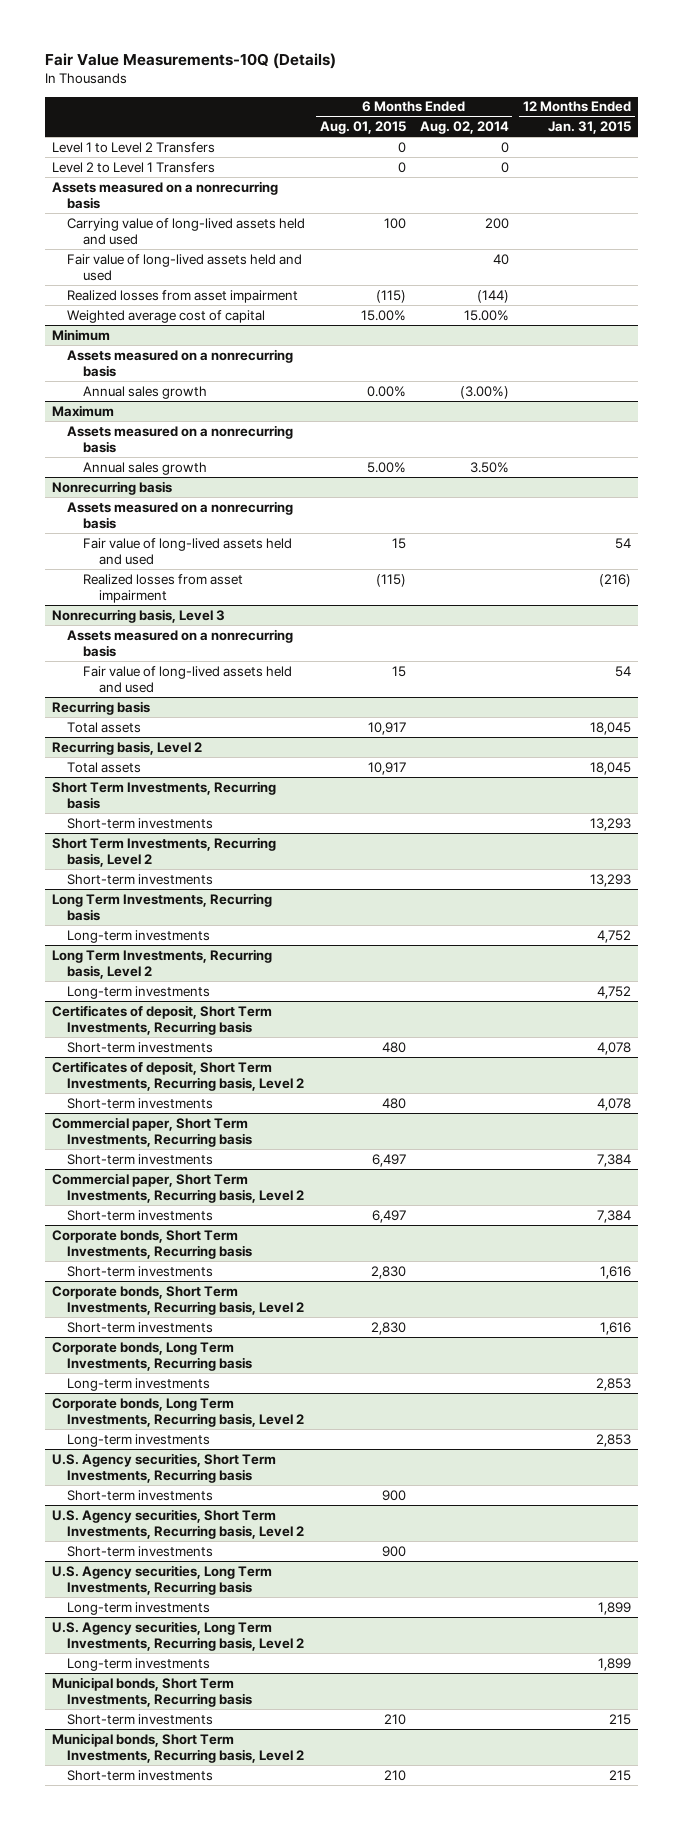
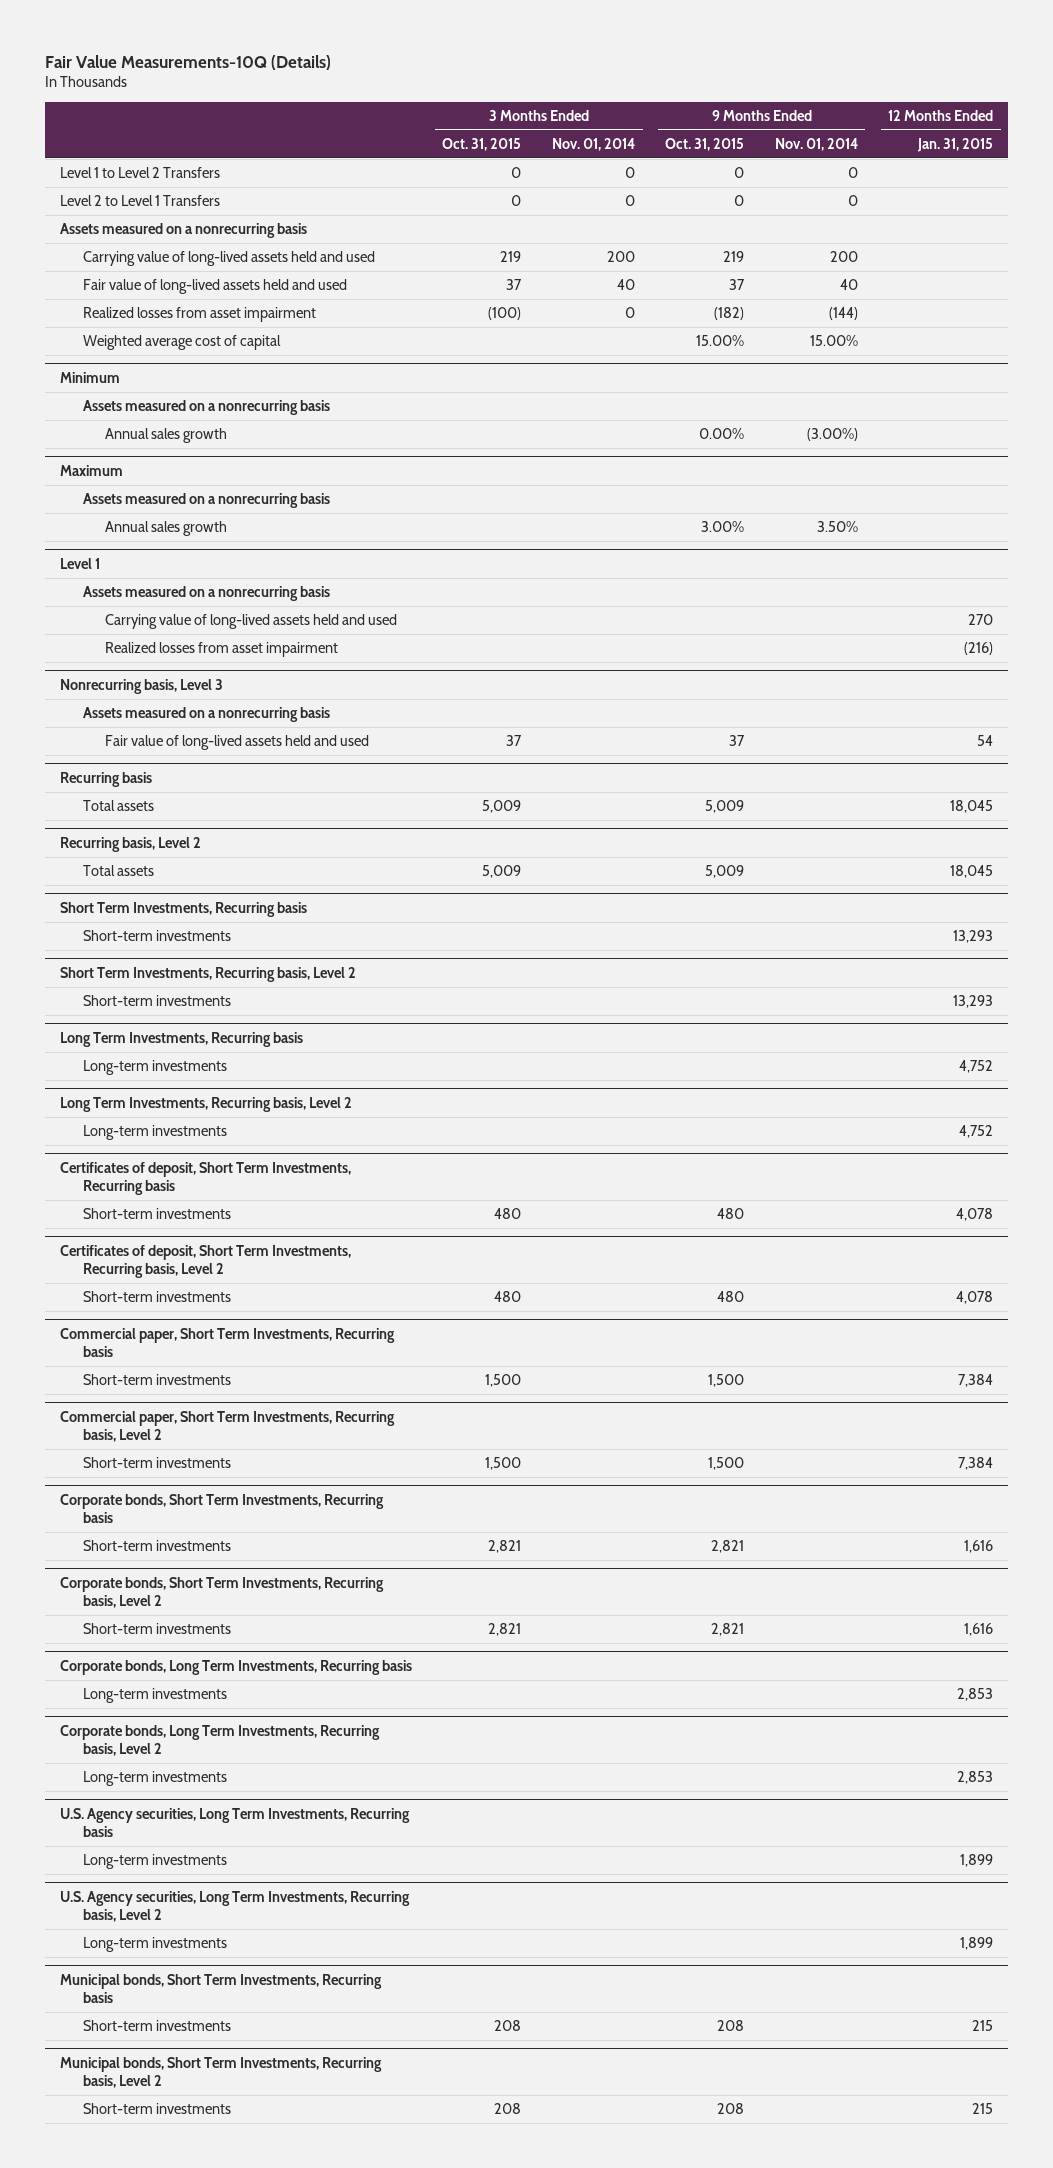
- | 6 Months Ended Aug. 01, 2015 | 6 Months Ended Aug. 02, 2014 | 12 Months Ended Jan. 31, 2015
+ | 3 Months Ended Oct. 31, 2015 | 3 Months Ended Nov. 01, 2014 | 9 Months Ended Oct. 31, 2015 | 9 Months Ended Nov. 01, 2014 | 12 Months Ended Jan. 31, 2015
- Nonrecurring basis
+ Level 1
- Fair value of long-lived assets held and used | 15 | | 54
+ Carrying value of long-lived assets held and used | | | | | 270
- U.S. Agency securities, Short Term Investments, Recurring basis
- Short-term investments | 900 | |
- U.S. Agency securities, Short Term Investments, Recurring basis, Level 2
- Short-term investments | 900 | |

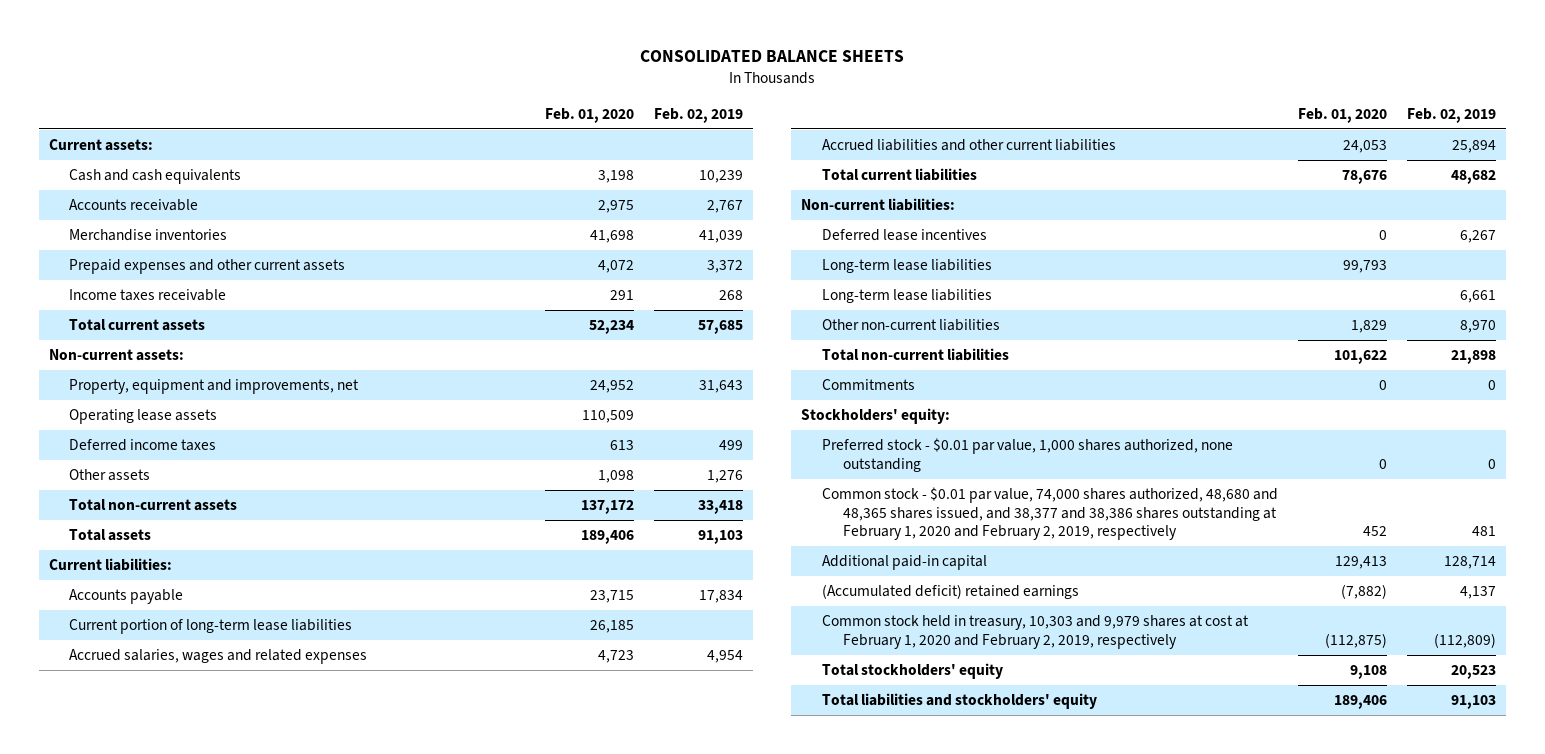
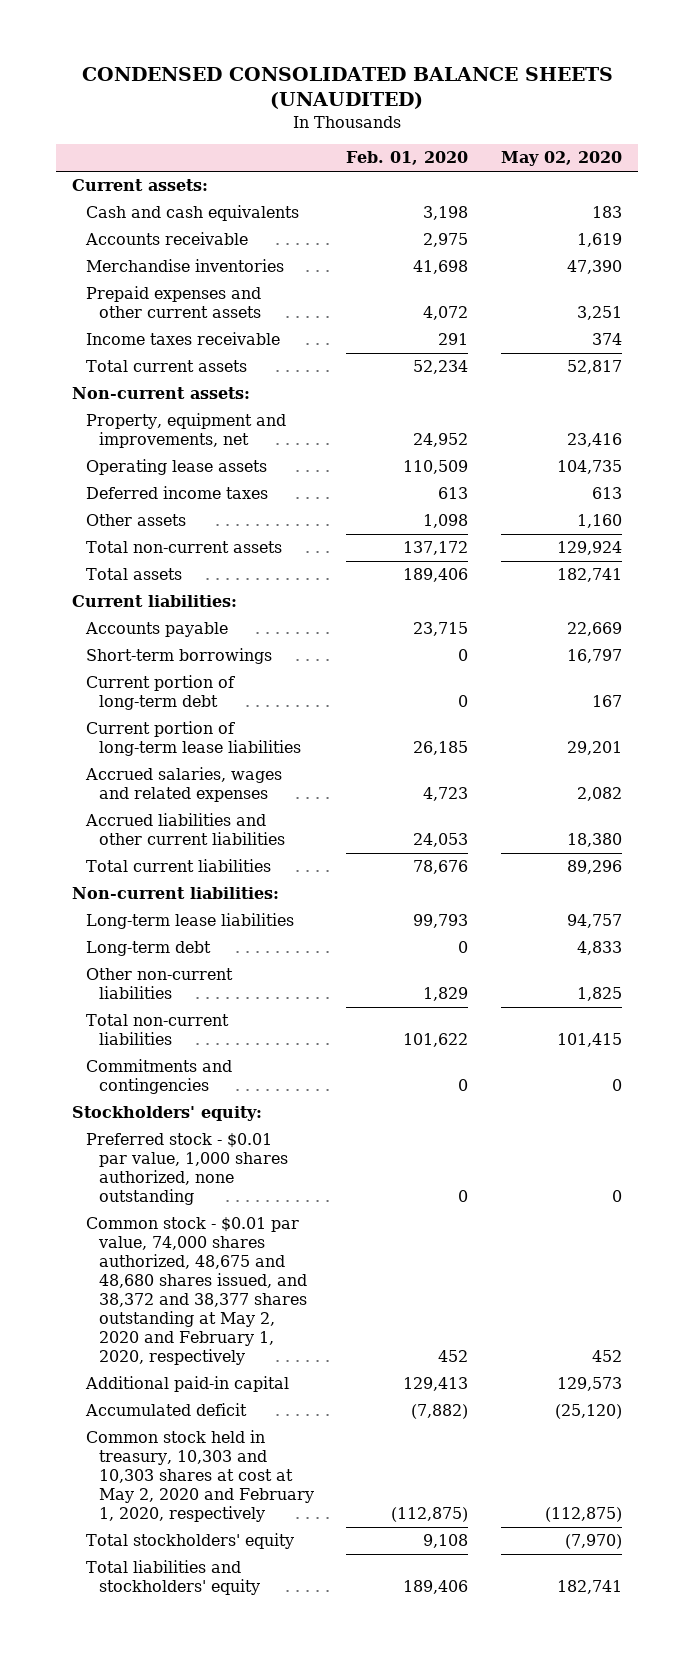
- CONSOLIDATED BALANCE SHEETS
+ CONDENSED CONSOLIDATED BALANCE SHEETS (UNAUDITED)
- | Feb. 01, 2020 | Feb. 02, 2019
+ | Feb. 01, 2020 | May 02, 2020
+ Short-term borrowings | 0 | 16,797
+ Current portion of long-term debt | 0 | 167
- Deferred lease incentives | 0 | 6,267
- Long-term lease liabilities | | 6,661
+ Long-term debt | 0 | 4,833
- Commitments | 0 | 0
+ Commitments and contingencies | 0 | 0
- Common stock - $0.01 par value, 74,000 shares authorized, 48,680 and 48,365 shares issued, and 38,377 and 38,386 shares outstanding at February 1, 2020 and February 2, 2019, respectively | 452 | 481
+ Common stock - $0.01 par value, 74,000 shares authorized, 48,675 and 48,680 shares issued, and 38,372 and 38,377 shares outstanding at May 2, 2020 and February 1, 2020, respectively | 452 | 452
- (Accumulated deficit) retained earnings | (7,882) | 4,137
- Common stock held in treasury, 10,303 and 9,979 shares at cost at February 1, 2020 and February 2, 2019, respectively | (112,875) | (112,809)
+ Accumulated deficit | (7,882) | (25,120)
+ Common stock held in treasury, 10,303 and 10,303 shares at cost at May 2, 2020 and February 1, 2020, respectively | (112,875) | (112,875)

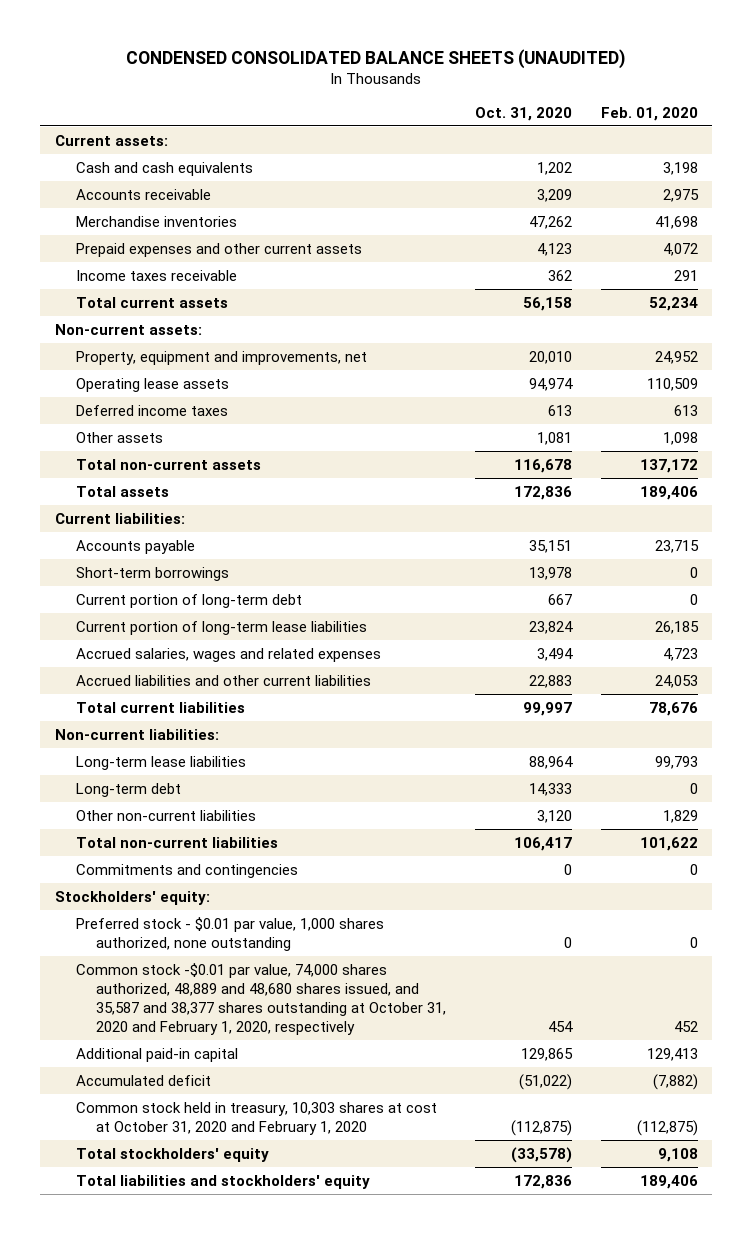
- | Feb. 01, 2020 | May 02, 2020
+ | Oct. 31, 2020 | Feb. 01, 2020
- Common stock - $0.01 par value, 74,000 shares authorized, 48,675 and 48,680 shares issued, and 38,372 and 38,377 shares outstanding at May 2, 2020 and February 1, 2020, respectively | 452 | 452
+ Common stock -$0.01 par value, 74,000 shares authorized, 48,889 and 48,680 shares issued, and 35,587 and 38,377 shares outstanding at October 31, 2020 and February 1, 2020, respectively | 454 | 452
- Common stock held in treasury, 10,303 and 10,303 shares at cost at May 2, 2020 and February 1, 2020, respectively | (112,875) | (112,875)
+ Common stock held in treasury, 10,303 shares at cost at October 31, 2020 and February 1, 2020 | (112,875) | (112,875)

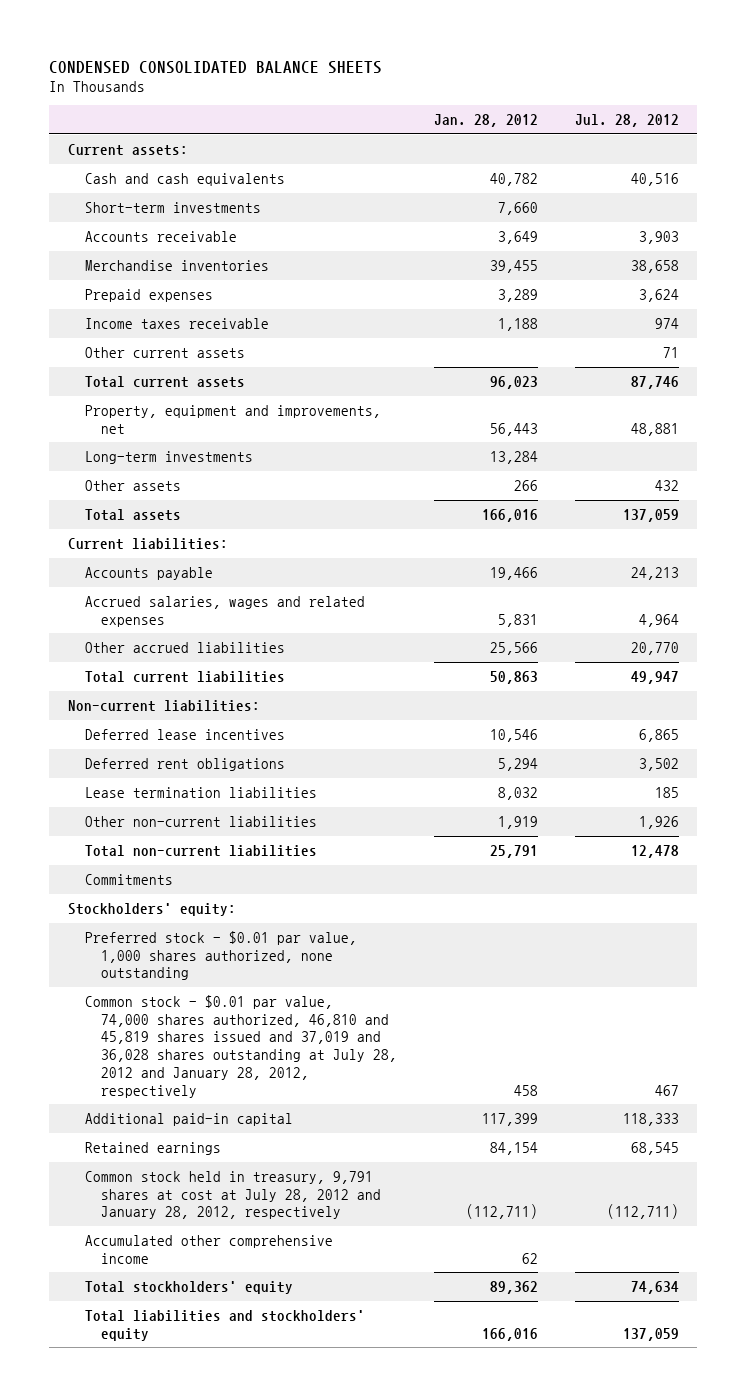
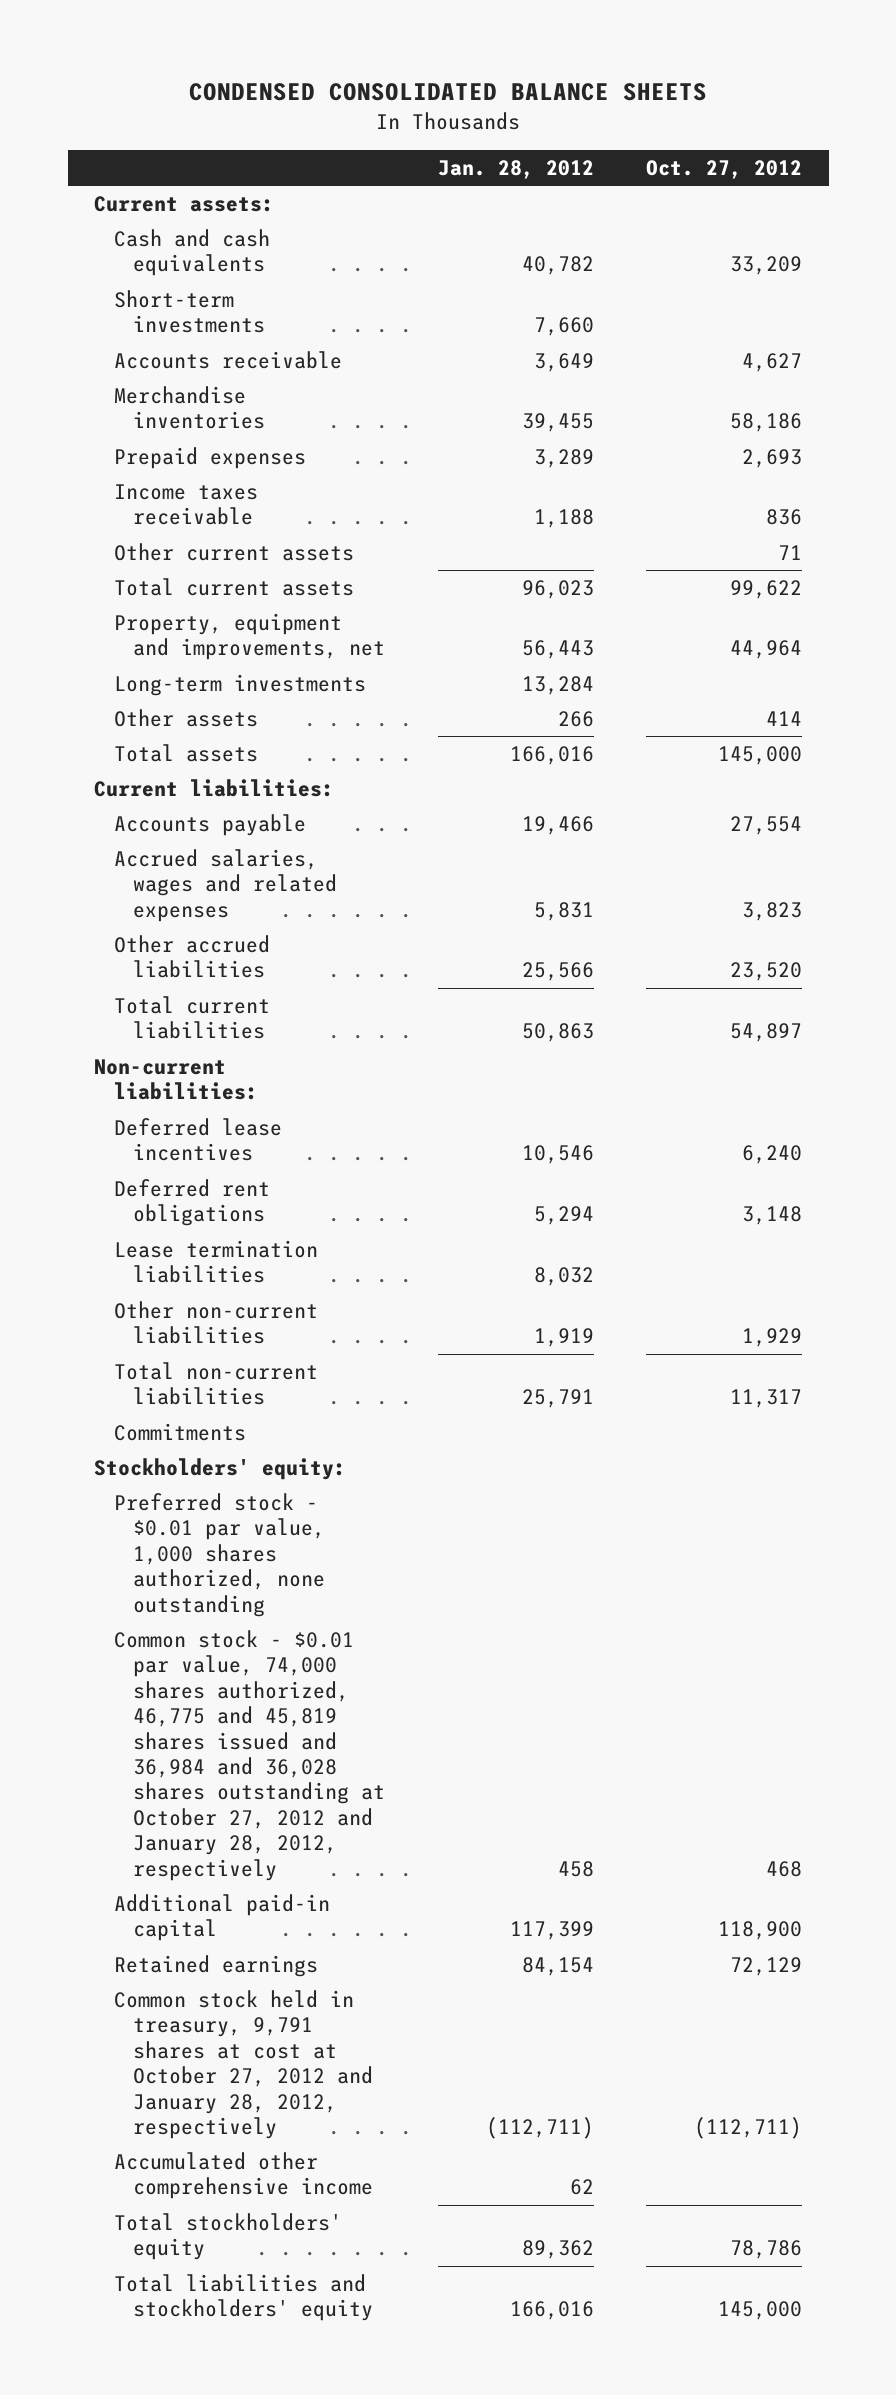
- | Jan. 28, 2012 | Jul. 28, 2012
+ | Jan. 28, 2012 | Oct. 27, 2012
- Common stock - $0.01 par value, 74,000 shares authorized, 46,810 and 45,819 shares issued and 37,019 and 36,028 shares outstanding at July 28, 2012 and January 28, 2012, respectively | 458 | 467
+ Common stock - $0.01 par value, 74,000 shares authorized, 46,775 and 45,819 shares issued and 36,984 and 36,028 shares outstanding at October 27, 2012 and January 28, 2012, respectively | 458 | 468
- Common stock held in treasury, 9,791 shares at cost at July 28, 2012 and January 28, 2012, respectively | (112,711) | (112,711)
+ Common stock held in treasury, 9,791 shares at cost at October 27, 2012 and January 28, 2012, respectively | (112,711) | (112,711)

